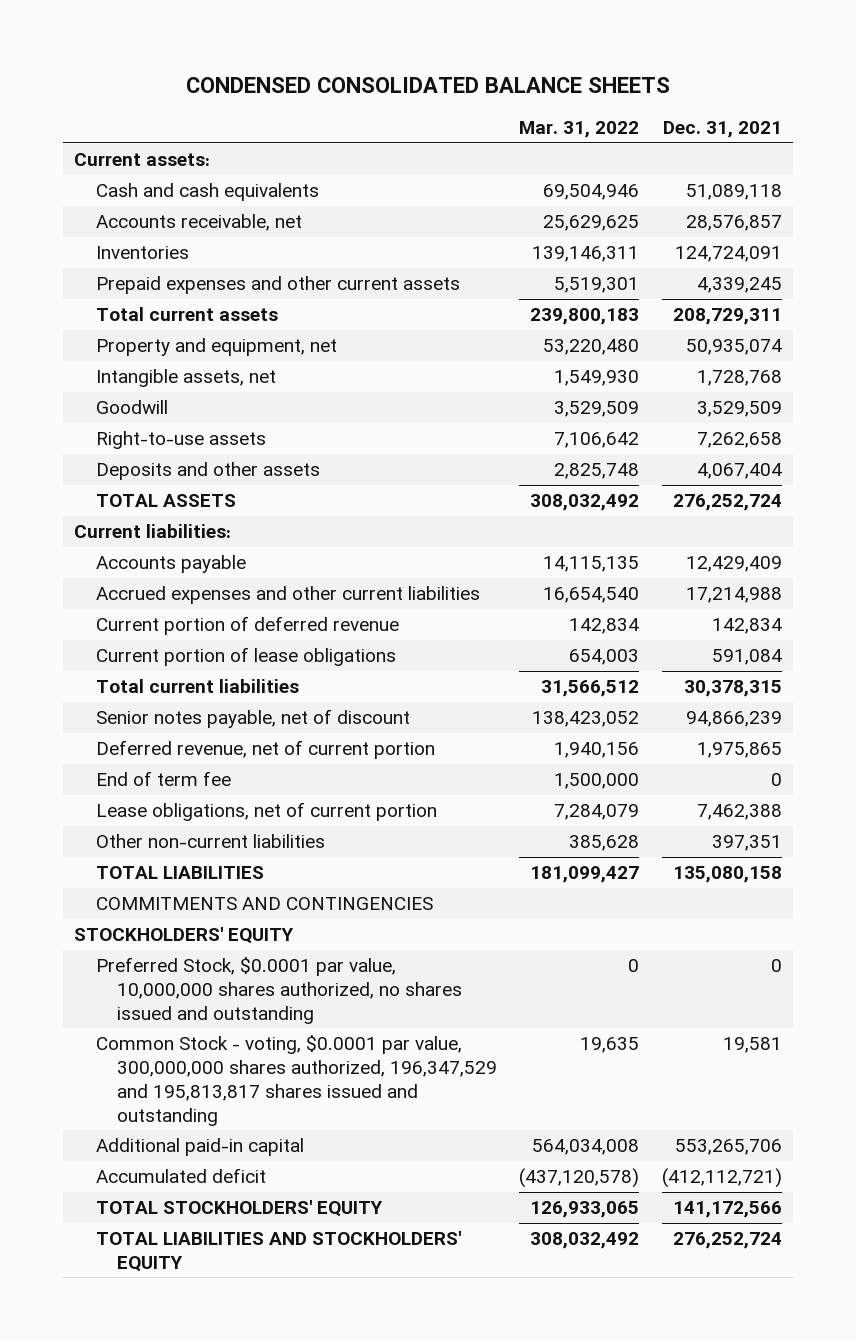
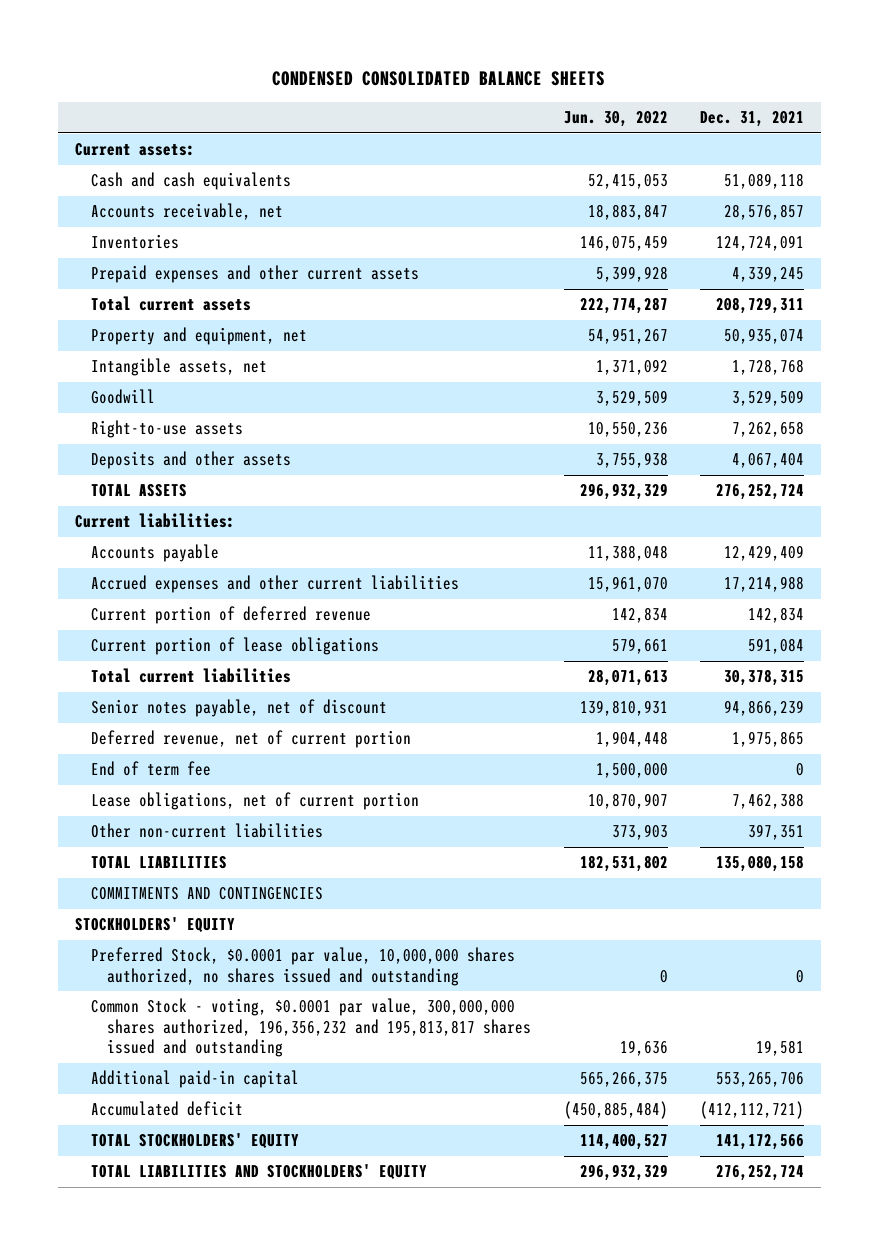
- | Mar. 31, 2022 | Dec. 31, 2021
+ | Jun. 30, 2022 | Dec. 31, 2021
- Common Stock - voting, $0.0001 par value, 300,000,000 shares authorized, 196,347,529 and 195,813,817 shares issued and outstanding | 19,635 | 19,581
+ Common Stock - voting, $0.0001 par value, 300,000,000 shares authorized, 196,356,232 and 195,813,817 shares issued and outstanding | 19,636 | 19,581

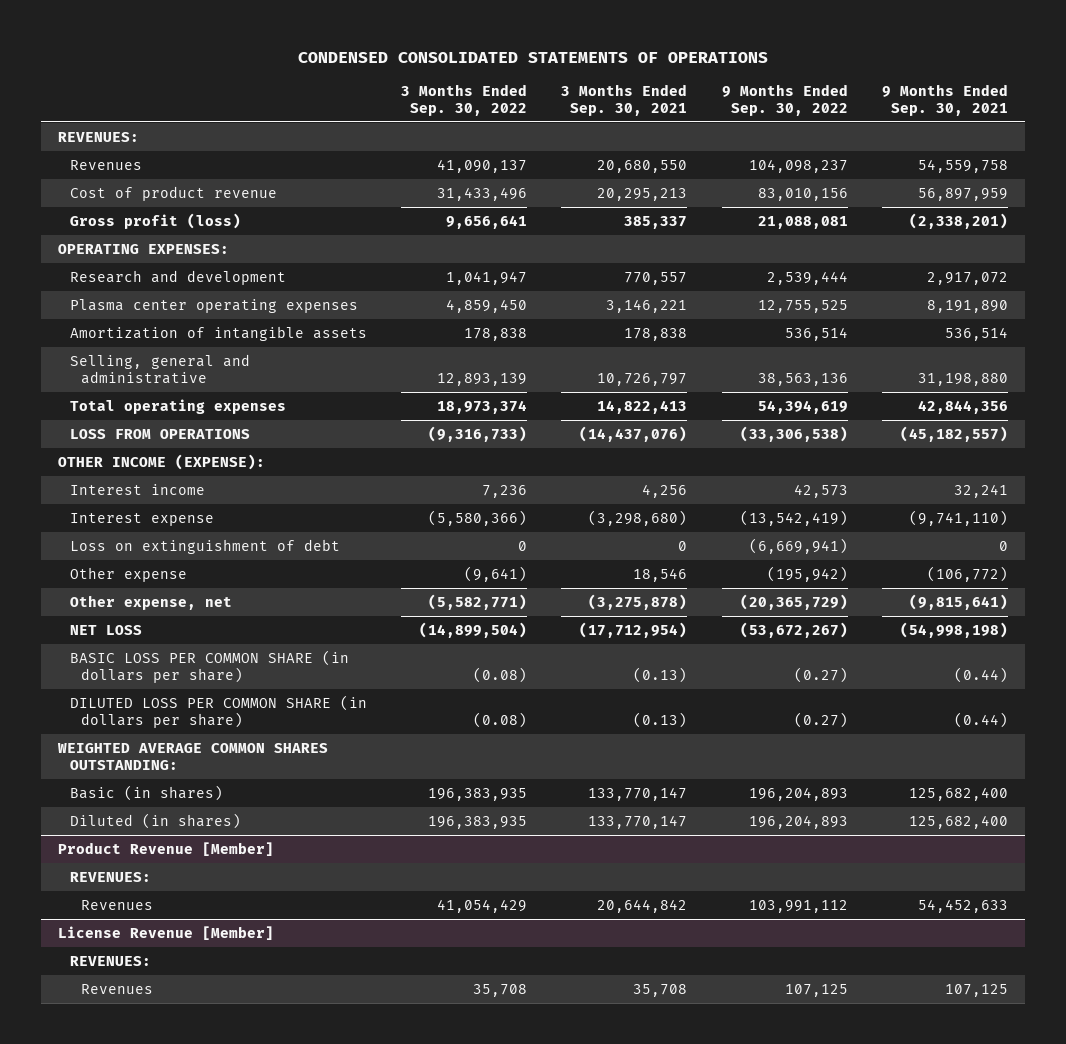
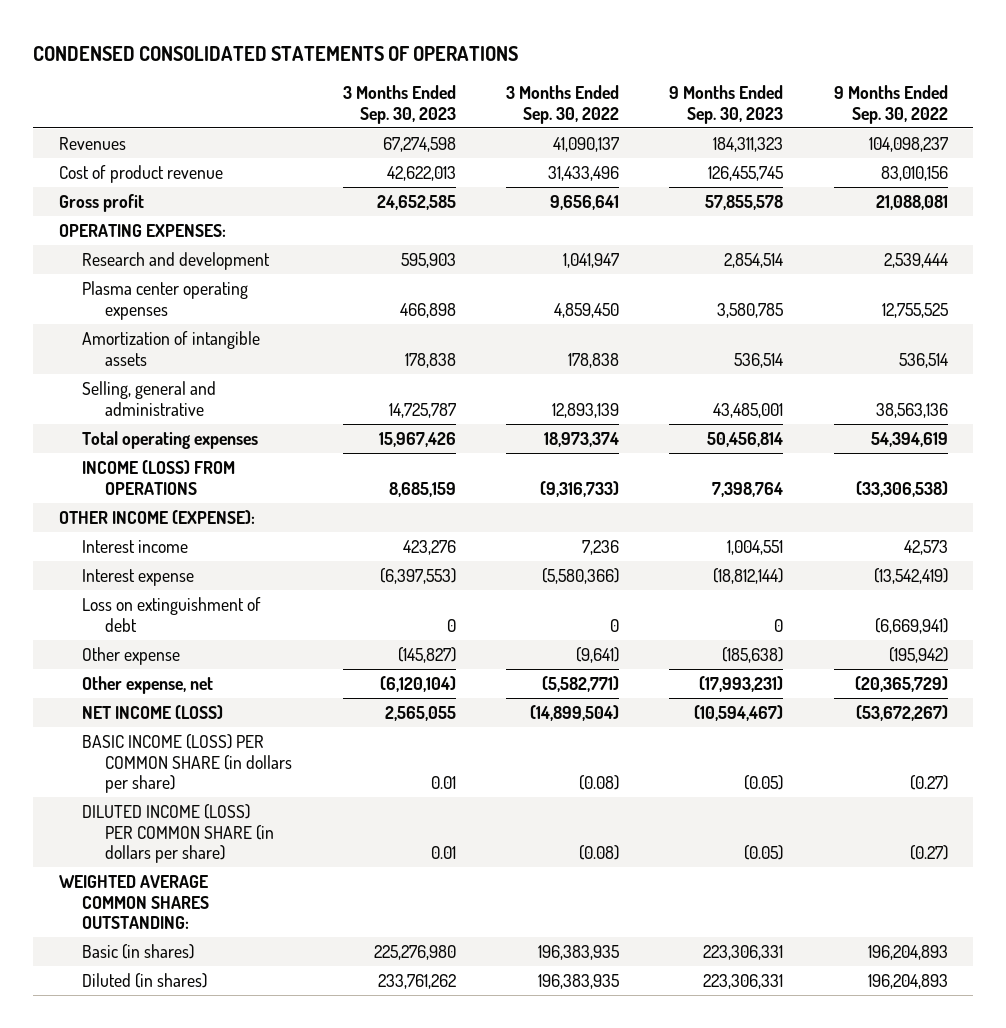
- | 3 Months Ended Sep. 30, 2022 | 3 Months Ended Sep. 30, 2021 | 9 Months Ended Sep. 30, 2022 | 9 Months Ended Sep. 30, 2021
+ | 3 Months Ended Sep. 30, 2023 | 3 Months Ended Sep. 30, 2022 | 9 Months Ended Sep. 30, 2023 | 9 Months Ended Sep. 30, 2022
- REVENUES:
- Gross profit (loss) | 9,656,641 | 385,337 | 21,088,081 | (2,338,201)
+ Gross profit | 24,652,585 | 9,656,641 | 57,855,578 | 21,088,081
- LOSS FROM OPERATIONS | (9,316,733) | (14,437,076) | (33,306,538) | (45,182,557)
+ INCOME (LOSS) FROM OPERATIONS | 8,685,159 | (9,316,733) | 7,398,764 | (33,306,538)
- NET LOSS | (14,899,504) | (17,712,954) | (53,672,267) | (54,998,198)
- BASIC LOSS PER COMMON SHARE (in dollars per share) | (0.08) | (0.13) | (0.27) | (0.44)
- DILUTED LOSS PER COMMON SHARE (in dollars per share) | (0.08) | (0.13) | (0.27) | (0.44)
+ NET INCOME (LOSS) | 2,565,055 | (14,899,504) | (10,594,467) | (53,672,267)
+ BASIC INCOME (LOSS) PER COMMON SHARE (in dollars per share) | 0.01 | (0.08) | (0.05) | (0.27)
+ DILUTED INCOME (LOSS) PER COMMON SHARE (in dollars per share) | 0.01 | (0.08) | (0.05) | (0.27)
- Product Revenue [Member]
- REVENUES:
- Revenues | 41,054,429 | 20,644,842 | 103,991,112 | 54,452,633
- License Revenue [Member]
- REVENUES:
- Revenues | 35,708 | 35,708 | 107,125 | 107,125

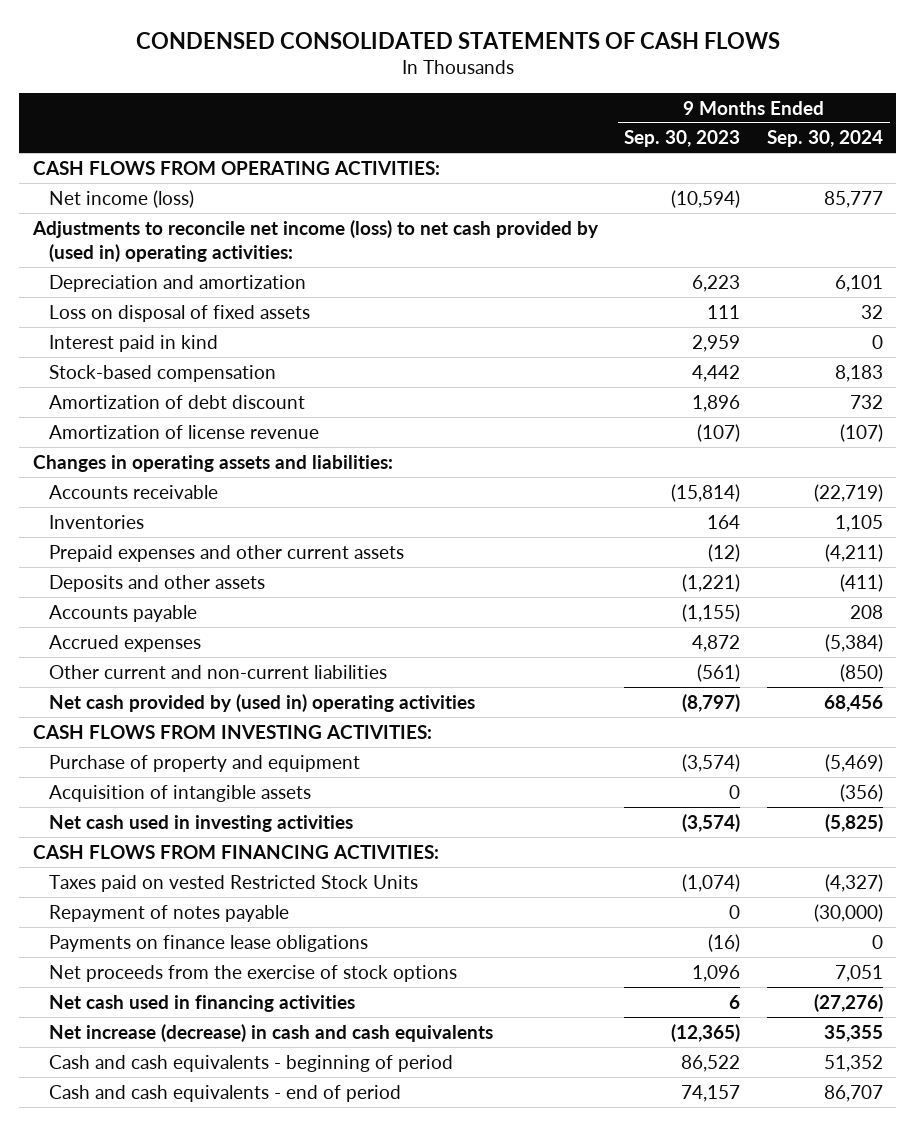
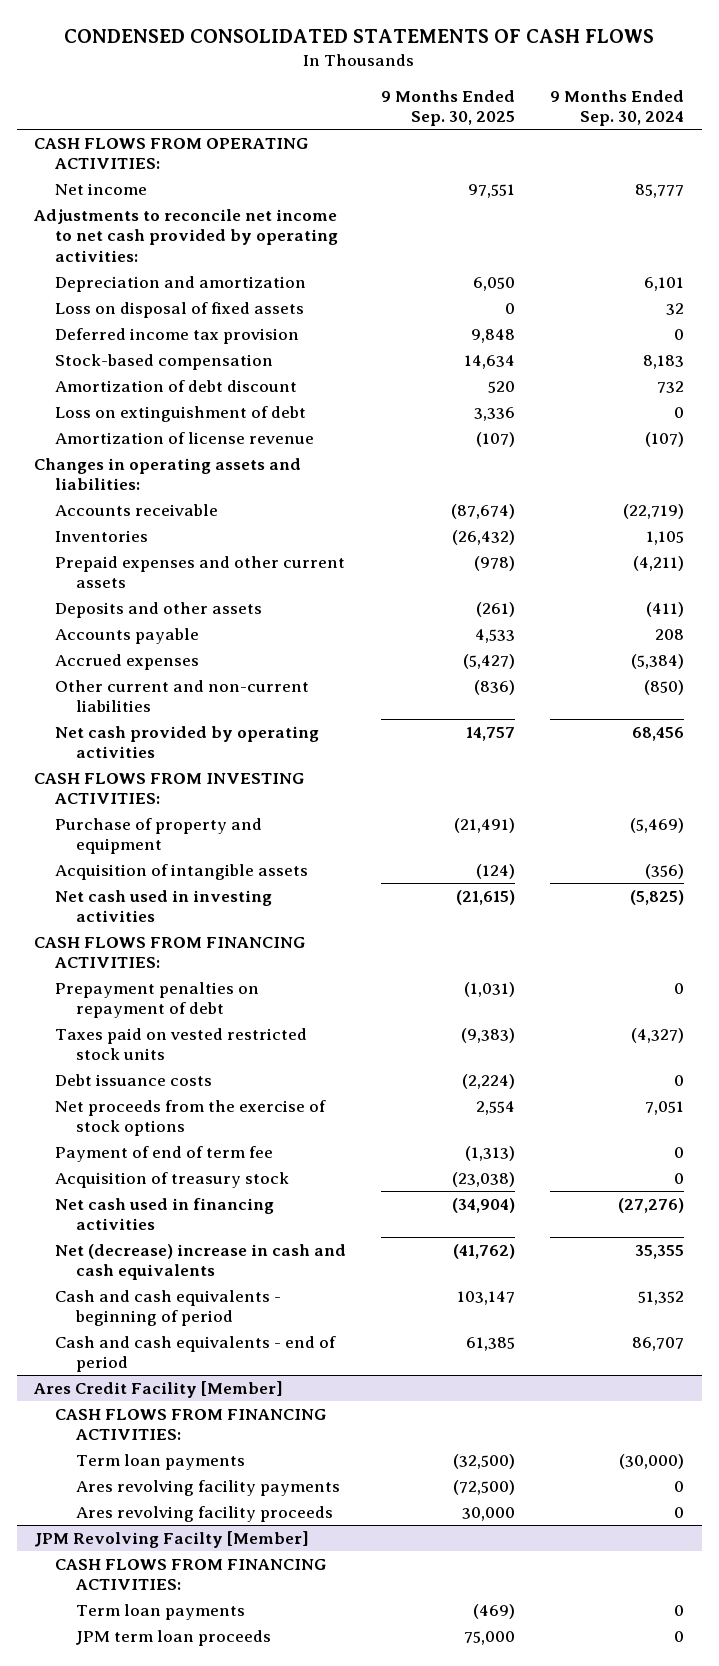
- | 9 Months Ended Sep. 30, 2023 | 9 Months Ended Sep. 30, 2024
+ | 9 Months Ended Sep. 30, 2025 | 9 Months Ended Sep. 30, 2024
- Net income (loss) | (10,594) | 85,777
- Adjustments to reconcile net income (loss) to net cash provided by (used in) operating activities:
+ Net income | 97,551 | 85,777
+ Adjustments to reconcile net income to net cash provided by operating activities:
- Interest paid in kind | 2,959 | 0
+ Deferred income tax provision | 9,848 | 0
+ Loss on extinguishment of debt | 3,336 | 0
- Net cash provided by (used in) operating activities | (8,797) | 68,456
+ Net cash provided by operating activities | 14,757 | 68,456
- Taxes paid on vested Restricted Stock Units | (1,074) | (4,327)
- Repayment of notes payable | 0 | (30,000)
- Payments on finance lease obligations | (16) | 0
+ Prepayment penalties on repayment of debt | (1,031) | 0
+ Taxes paid on vested restricted stock units | (9,383) | (4,327)
+ Debt issuance costs | (2,224) | 0
+ Payment of end of term fee | (1,313) | 0
+ Acquisition of treasury stock | (23,038) | 0
- Net increase (decrease) in cash and cash equivalents | (12,365) | 35,355
+ Net (decrease) increase in cash and cash equivalents | (41,762) | 35,355
+ Ares Credit Facility [Member]
+ CASH FLOWS FROM FINANCING ACTIVITIES:
+ Term loan payments | (32,500) | (30,000)
+ Ares revolving facility payments | (72,500) | 0
+ Ares revolving facility proceeds | 30,000 | 0
+ JPM Revolving Facilty [Member]
+ CASH FLOWS FROM FINANCING ACTIVITIES:
+ Term loan payments | (469) | 0
+ JPM term loan proceeds | 75,000 | 0

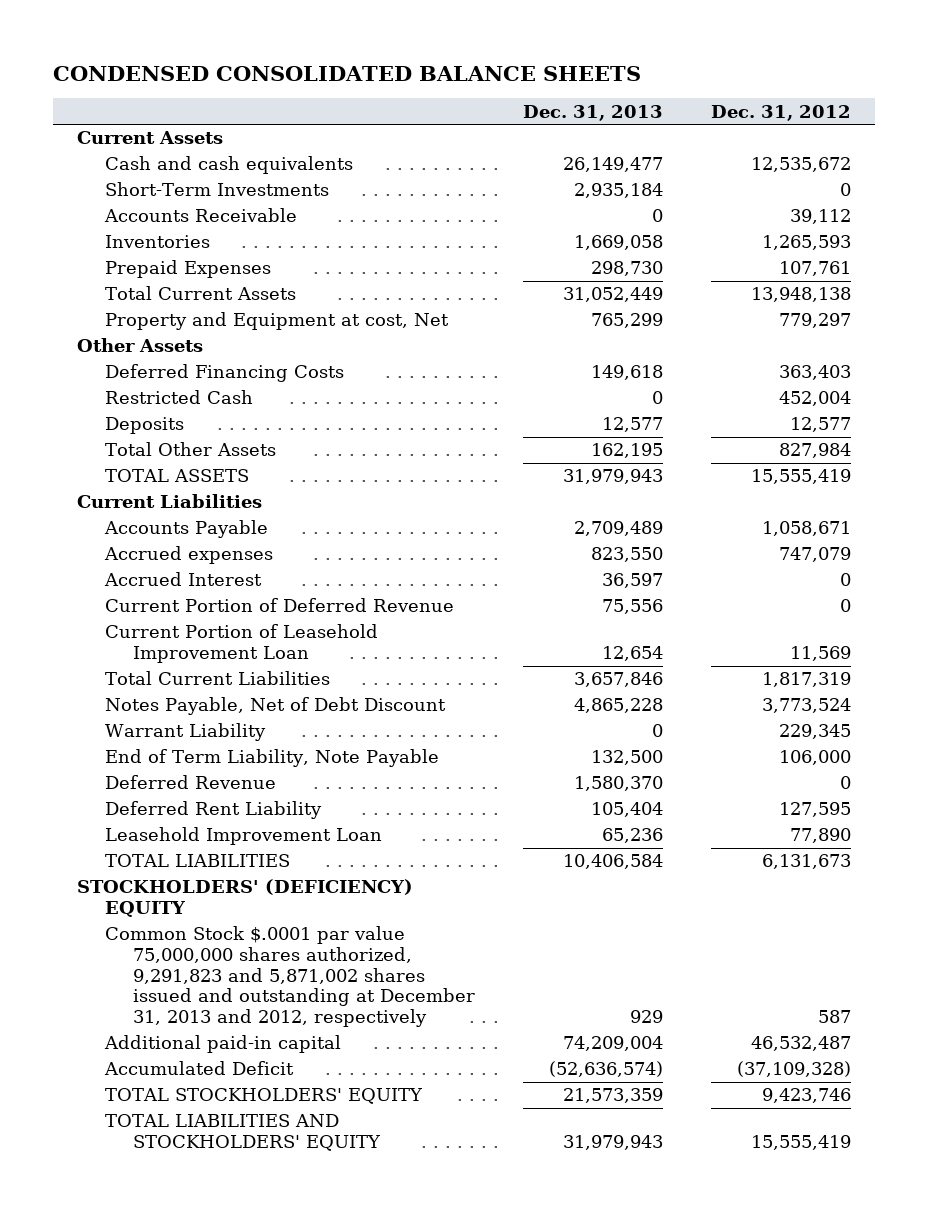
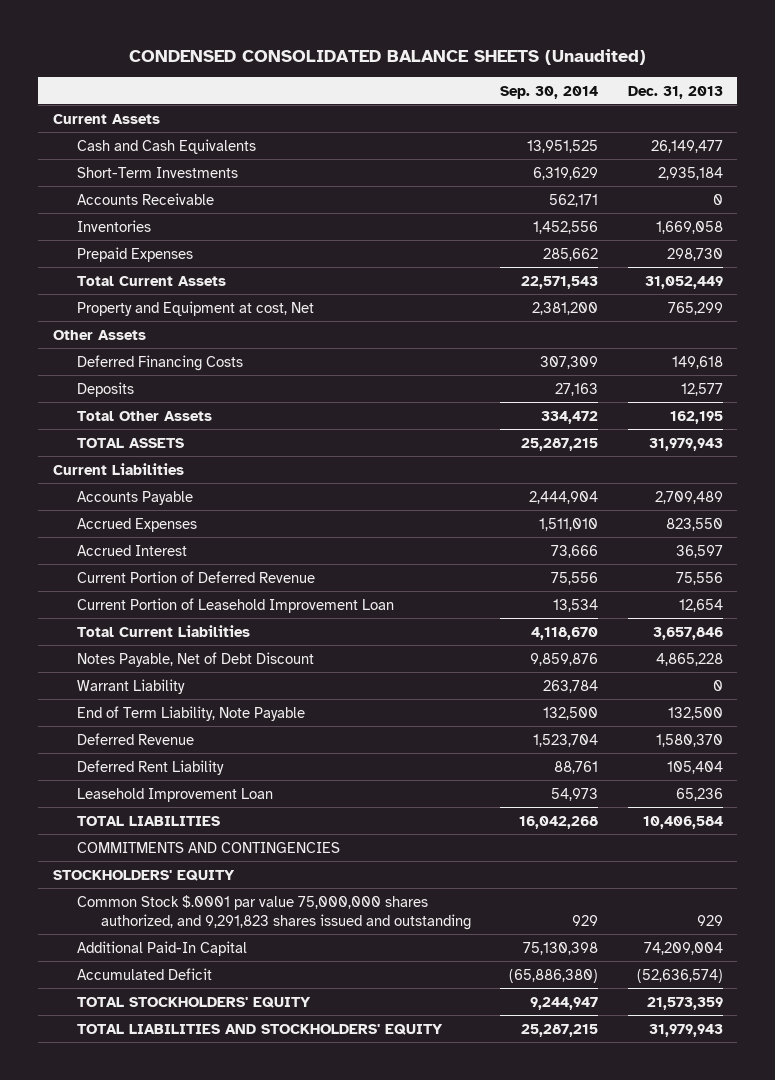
- CONDENSED CONSOLIDATED BALANCE SHEETS
+ CONDENSED CONSOLIDATED BALANCE SHEETS (Unaudited)
- | Dec. 31, 2013 | Dec. 31, 2012
+ | Sep. 30, 2014 | Dec. 31, 2013
- Cash and cash equivalents | 26,149,477 | 12,535,672
+ Cash and Cash Equivalents | 13,951,525 | 26,149,477
- Restricted Cash | 0 | 452,004
- Accrued expenses | 823,550 | 747,079
+ Accrued Expenses | 1,511,010 | 823,550
- STOCKHOLDERS' (DEFICIENCY) EQUITY
- Common Stock $.0001 par value 75,000,000 shares authorized, 9,291,823 and 5,871,002 shares issued and outstanding at December 31, 2013 and 2012, respectively | 929 | 587
- Additional paid-in capital | 74,209,004 | 46,532,487
+ COMMITMENTS AND CONTINGENCIES
+ STOCKHOLDERS' EQUITY
+ Common Stock $.0001 par value 75,000,000 shares authorized, and 9,291,823 shares issued and outstanding | 929 | 929
+ Additional Paid-In Capital | 75,130,398 | 74,209,004

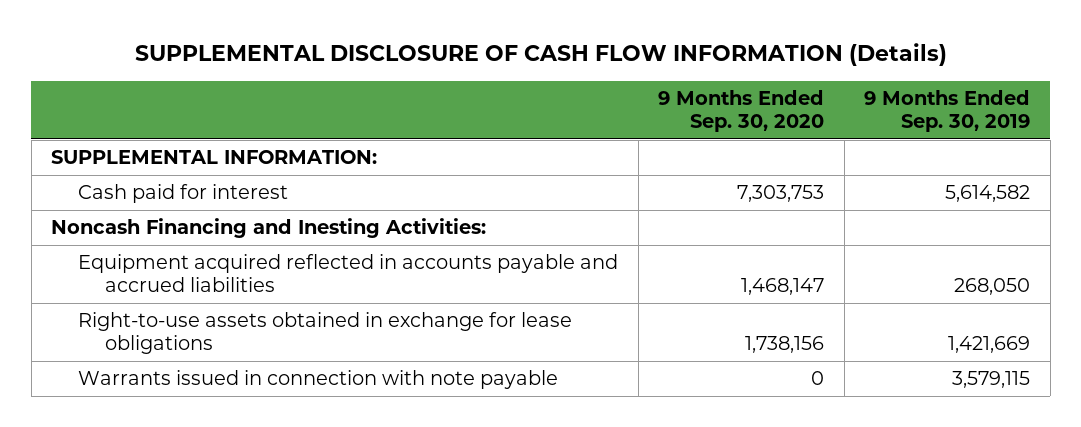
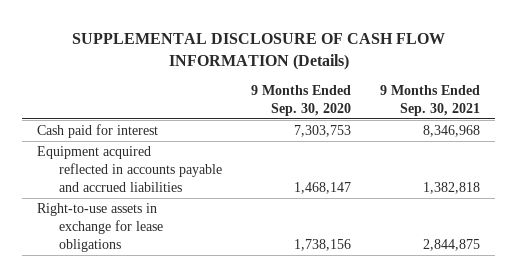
- | 9 Months Ended Sep. 30, 2020 | 9 Months Ended Sep. 30, 2019
+ | 9 Months Ended Sep. 30, 2020 | 9 Months Ended Sep. 30, 2021
- SUPPLEMENTAL INFORMATION:
- Noncash Financing and Inesting Activities:
- Right-to-use assets obtained in exchange for lease obligations | 1,738,156 | 1,421,669
- Warrants issued in connection with note payable | 0 | 3,579,115
+ Right-to-use assets in exchange for lease obligations | 1,738,156 | 2,844,875

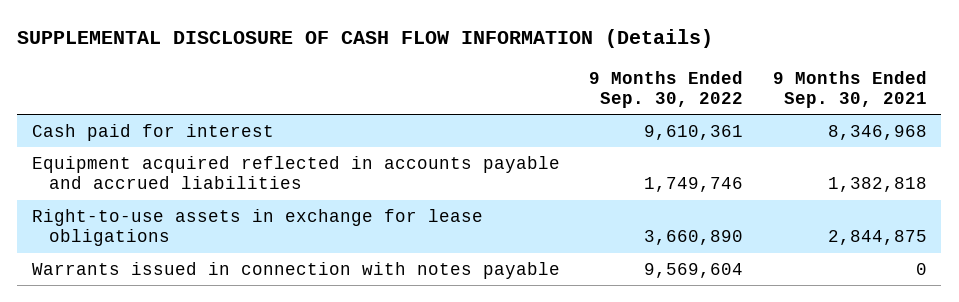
- | 9 Months Ended Sep. 30, 2020 | 9 Months Ended Sep. 30, 2021
+ | 9 Months Ended Sep. 30, 2022 | 9 Months Ended Sep. 30, 2021
+ Warrants issued in connection with notes payable | 9,569,604 | 0

